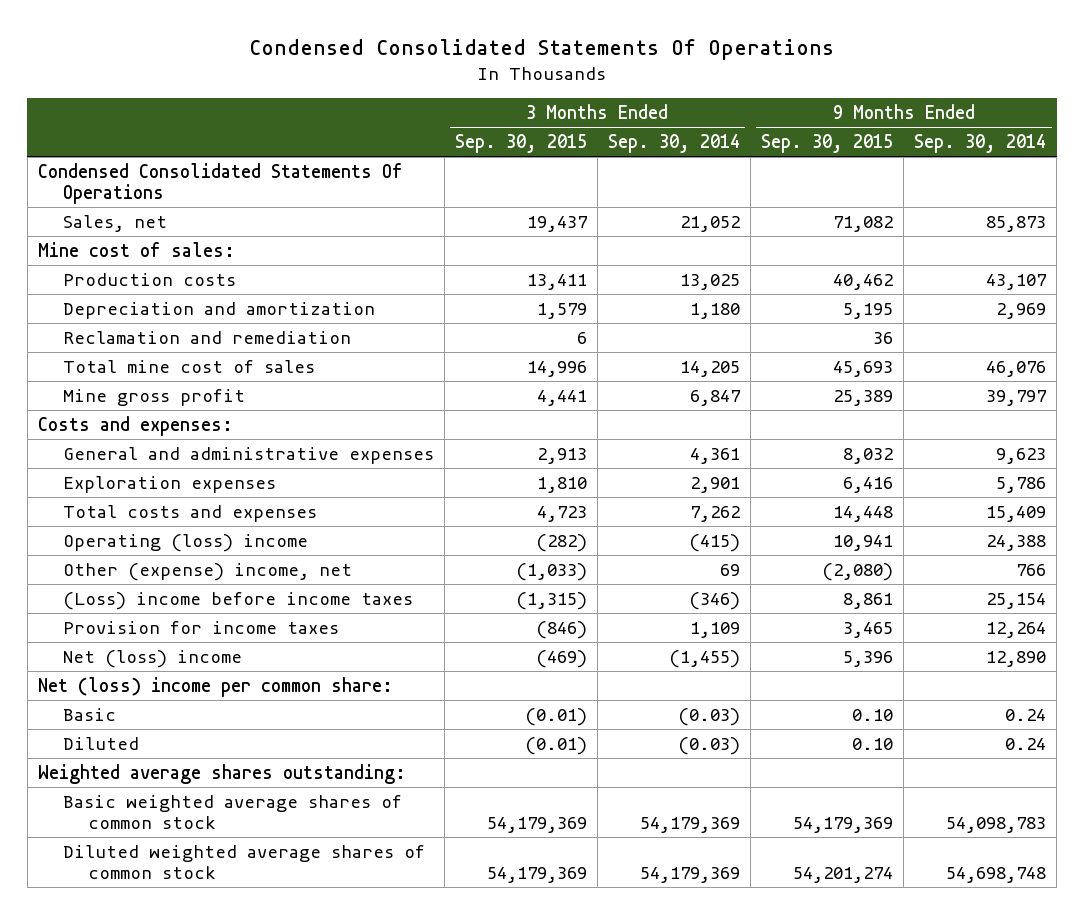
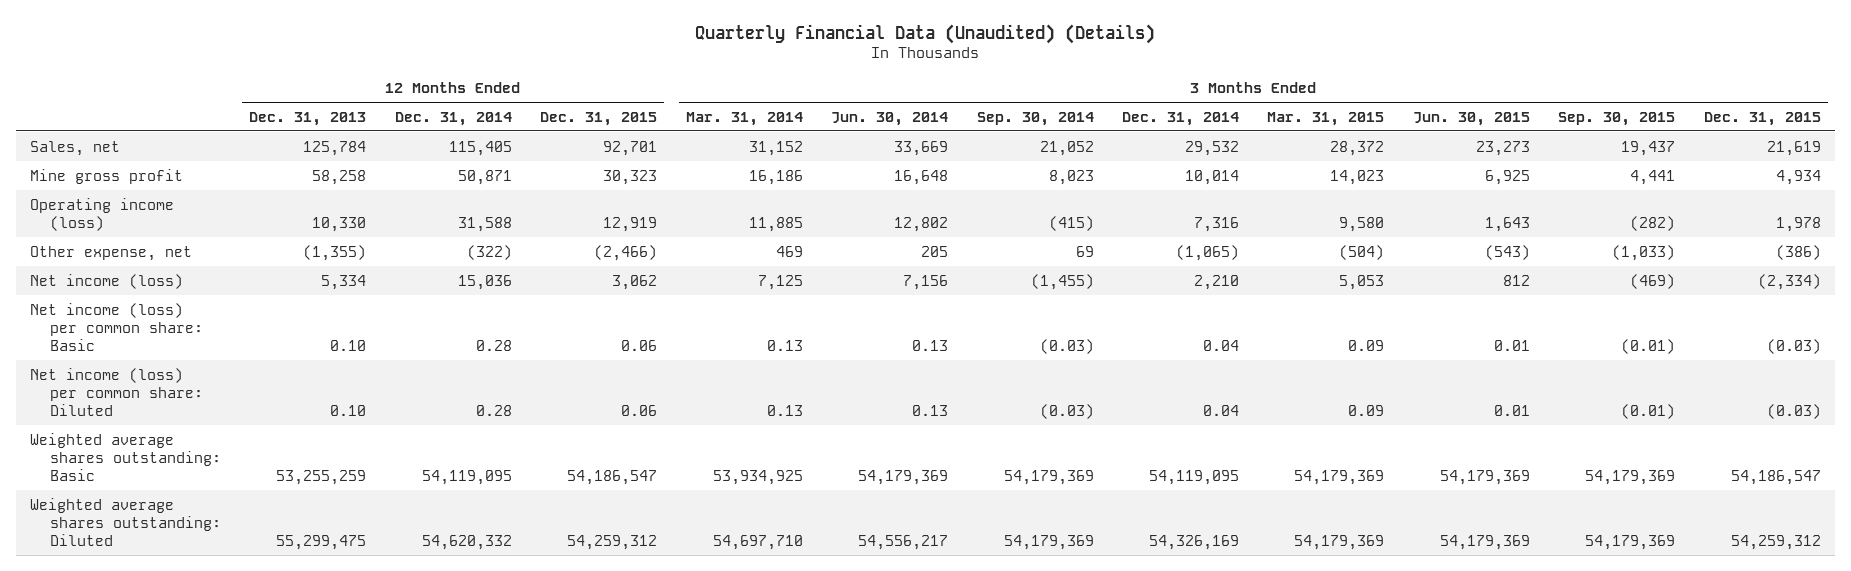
- Condensed Consolidated Statements Of Operations
+ Quarterly Financial Data (Unaudited) (Details)
- | 3 Months Ended Sep. 30, 2015 | 3 Months Ended Sep. 30, 2014 | 9 Months Ended Sep. 30, 2015 | 9 Months Ended Sep. 30, 2014
+ | 12 Months Ended Dec. 31, 2013 | 12 Months Ended Dec. 31, 2014 | 12 Months Ended Dec. 31, 2015 | 3 Months Ended Mar. 31, 2014 | 3 Months Ended Jun. 30, 2014 | 3 Months Ended Sep. 30, 2014 | 3 Months Ended Dec. 31, 2014 | 3 Months Ended Mar. 31, 2015 | 3 Months Ended Jun. 30, 2015 | 3 Months Ended Sep. 30, 2015 | 3 Months Ended Dec. 31, 2015
- Condensed Consolidated Statements Of Operations
- Mine cost of sales:
- Production costs | 13,411 | 13,025 | 40,462 | 43,107
- Depreciation and amortization | 1,579 | 1,180 | 5,195 | 2,969
- Reclamation and remediation | 6 | | 36 |
- Total mine cost of sales | 14,996 | 14,205 | 45,693 | 46,076
- Mine gross profit | 4,441 | 6,847 | 25,389 | 39,797
- Costs and expenses:
- General and administrative expenses | 2,913 | 4,361 | 8,032 | 9,623
- Exploration expenses | 1,810 | 2,901 | 6,416 | 5,786
- Total costs and expenses | 4,723 | 7,262 | 14,448 | 15,409
- Operating (loss) income | (282) | (415) | 10,941 | 24,388
- Other (expense) income, net | (1,033) | 69 | (2,080) | 766
- (Loss) income before income taxes | (1,315) | (346) | 8,861 | 25,154
- Provision for income taxes | (846) | 1,109 | 3,465 | 12,264
- Net (loss) income | (469) | (1,455) | 5,396 | 12,890
- Net (loss) income per common share:
- Basic | (0.01) | (0.03) | 0.10 | 0.24
- Diluted | (0.01) | (0.03) | 0.10 | 0.24
- Weighted average shares outstanding:
- Basic weighted average shares of common stock | 54,179,369 | 54,179,369 | 54,179,369 | 54,098,783
- Diluted weighted average shares of common stock | 54,179,369 | 54,179,369 | 54,201,274 | 54,698,748
+ Mine gross profit | 58,258 | 50,871 | 30,323 | 16,186 | 16,648 | 8,023 | 10,014 | 14,023 | 6,925 | 4,441 | 4,934
+ Operating income (loss) | 10,330 | 31,588 | 12,919 | 11,885 | 12,802 | (415) | 7,316 | 9,580 | 1,643 | (282) | 1,978
+ Other expense, net | (1,355) | (322) | (2,466) | 469 | 205 | 69 | (1,065) | (504) | (543) | (1,033) | (386)
+ Net income (loss) | 5,334 | 15,036 | 3,062 | 7,125 | 7,156 | (1,455) | 2,210 | 5,053 | 812 | (469) | (2,334)
+ Net income (loss) per common share: Basic | 0.10 | 0.28 | 0.06 | 0.13 | 0.13 | (0.03) | 0.04 | 0.09 | 0.01 | (0.01) | (0.03)
+ Net income (loss) per common share: Diluted | 0.10 | 0.28 | 0.06 | 0.13 | 0.13 | (0.03) | 0.04 | 0.09 | 0.01 | (0.01) | (0.03)
+ Weighted average shares outstanding: Basic | 53,255,259 | 54,119,095 | 54,186,547 | 53,934,925 | 54,179,369 | 54,179,369 | 54,119,095 | 54,179,369 | 54,179,369 | 54,179,369 | 54,186,547
+ Weighted average shares outstanding: Diluted | 55,299,475 | 54,620,332 | 54,259,312 | 54,697,710 | 54,556,217 | 54,179,369 | 54,326,169 | 54,179,369 | 54,179,369 | 54,179,369 | 54,259,312

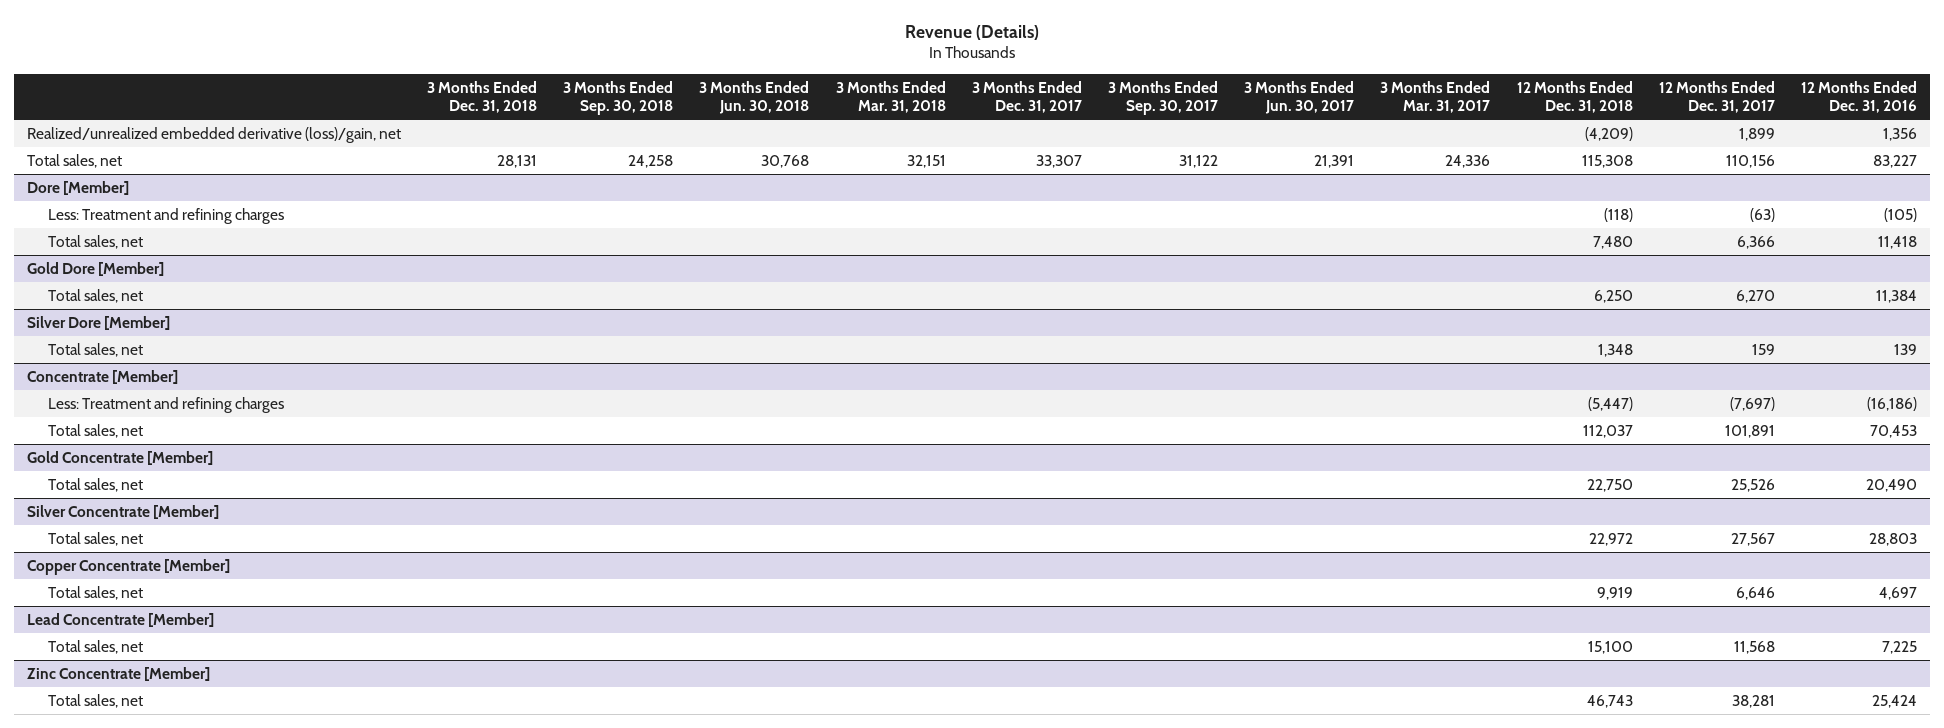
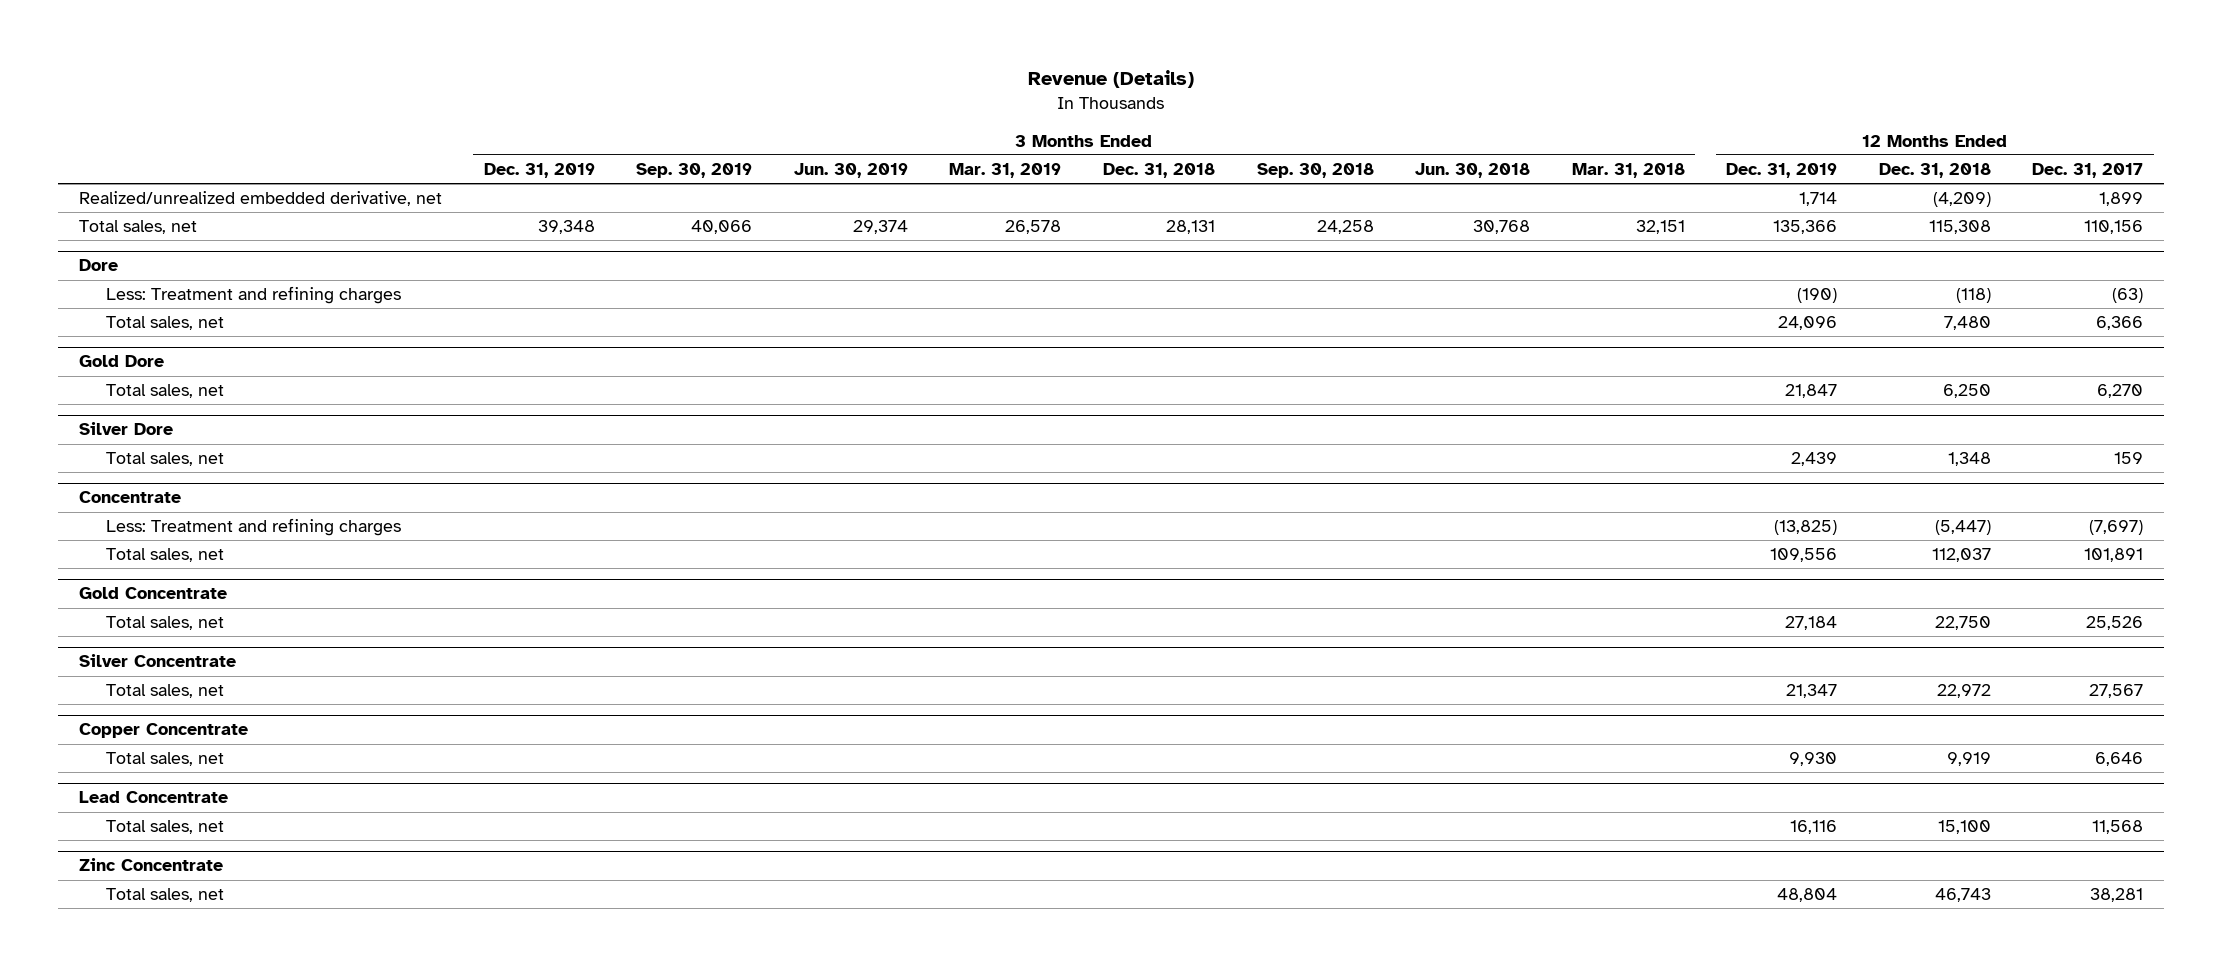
- | 3 Months Ended Dec. 31, 2018 | 3 Months Ended Sep. 30, 2018 | 3 Months Ended Jun. 30, 2018 | 3 Months Ended Mar. 31, 2018 | 3 Months Ended Dec. 31, 2017 | 3 Months Ended Sep. 30, 2017 | 3 Months Ended Jun. 30, 2017 | 3 Months Ended Mar. 31, 2017 | 12 Months Ended Dec. 31, 2018 | 12 Months Ended Dec. 31, 2017 | 12 Months Ended Dec. 31, 2016
+ | 3 Months Ended Dec. 31, 2019 | 3 Months Ended Sep. 30, 2019 | 3 Months Ended Jun. 30, 2019 | 3 Months Ended Mar. 31, 2019 | 3 Months Ended Dec. 31, 2018 | 3 Months Ended Sep. 30, 2018 | 3 Months Ended Jun. 30, 2018 | 3 Months Ended Mar. 31, 2018 | 12 Months Ended Dec. 31, 2019 | 12 Months Ended Dec. 31, 2018 | 12 Months Ended Dec. 31, 2017
- Realized/unrealized embedded derivative (loss)/gain, net | | | | | | | | | (4,209) | 1,899 | 1,356
+ Realized/unrealized embedded derivative, net | | | | | | | | | 1,714 | (4,209) | 1,899
- Dore [Member]
+ Dore
- Gold Dore [Member]
+ Gold Dore
- Silver Dore [Member]
+ Silver Dore
- Concentrate [Member]
+ Concentrate
- Gold Concentrate [Member]
+ Gold Concentrate
- Silver Concentrate [Member]
+ Silver Concentrate
- Copper Concentrate [Member]
+ Copper Concentrate
- Lead Concentrate [Member]
+ Lead Concentrate
- Zinc Concentrate [Member]
+ Zinc Concentrate

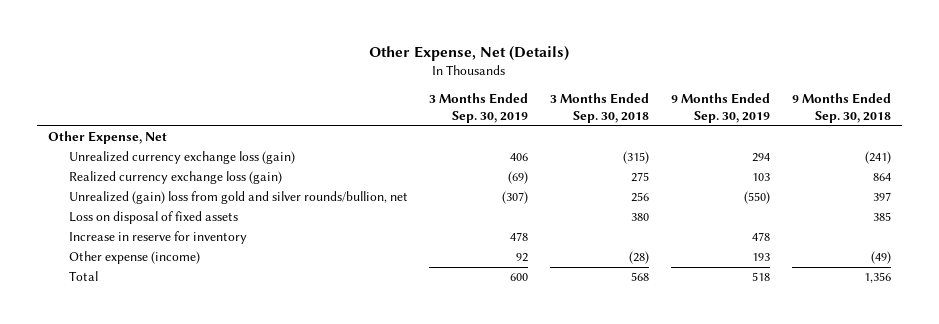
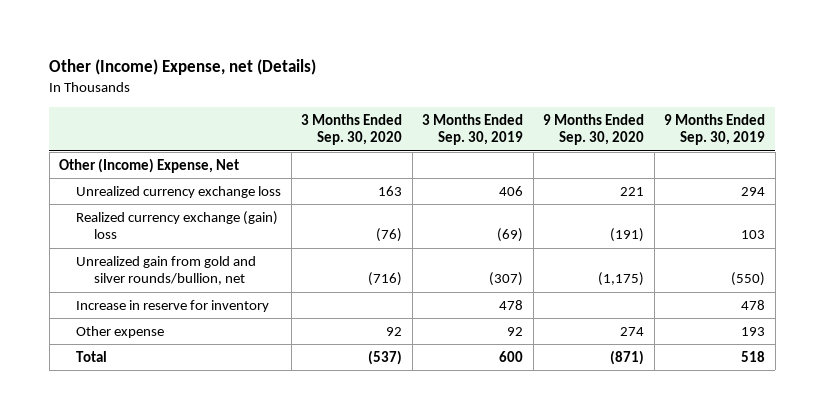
- Other Expense, Net (Details)
+ Other (Income) Expense, net (Details)
- | 3 Months Ended Sep. 30, 2019 | 3 Months Ended Sep. 30, 2018 | 9 Months Ended Sep. 30, 2019 | 9 Months Ended Sep. 30, 2018
+ | 3 Months Ended Sep. 30, 2020 | 3 Months Ended Sep. 30, 2019 | 9 Months Ended Sep. 30, 2020 | 9 Months Ended Sep. 30, 2019
- Other Expense, Net
- Unrealized currency exchange loss (gain) | 406 | (315) | 294 | (241)
- Realized currency exchange loss (gain) | (69) | 275 | 103 | 864
- Unrealized (gain) loss from gold and silver rounds/bullion, net | (307) | 256 | (550) | 397
- Loss on disposal of fixed assets | | 380 | | 385
+ Other (Income) Expense, Net
+ Unrealized currency exchange loss | 163 | 406 | 221 | 294
+ Realized currency exchange (gain) loss | (76) | (69) | (191) | 103
+ Unrealized gain from gold and silver rounds/bullion, net | (716) | (307) | (1,175) | (550)
- Other expense (income) | 92 | (28) | 193 | (49)
+ Other expense | 92 | 92 | 274 | 193

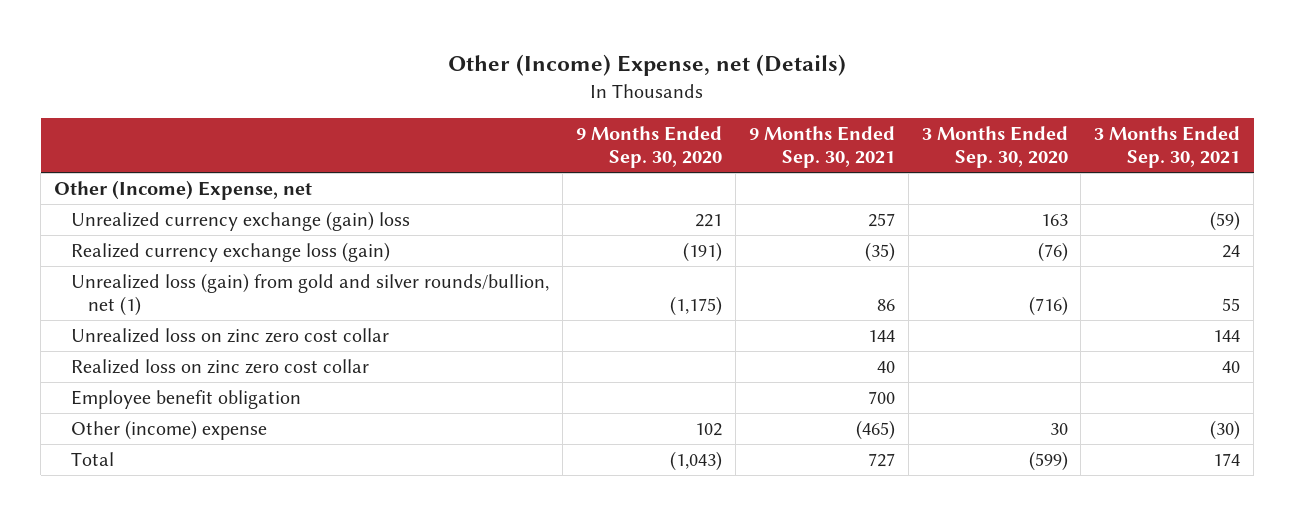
- | 3 Months Ended Sep. 30, 2020 | 3 Months Ended Sep. 30, 2019 | 9 Months Ended Sep. 30, 2020 | 9 Months Ended Sep. 30, 2019
+ | 9 Months Ended Sep. 30, 2020 | 9 Months Ended Sep. 30, 2021 | 3 Months Ended Sep. 30, 2020 | 3 Months Ended Sep. 30, 2021
- Other (Income) Expense, Net
- Unrealized currency exchange loss | 163 | 406 | 221 | 294
- Realized currency exchange (gain) loss | (76) | (69) | (191) | 103
- Unrealized gain from gold and silver rounds/bullion, net | (716) | (307) | (1,175) | (550)
- Increase in reserve for inventory | | 478 | | 478
- Other expense | 92 | 92 | 274 | 193
- Total | (537) | 600 | (871) | 518
+ Other (Income) Expense, net
+ Unrealized currency exchange (gain) loss | 221 | 257 | 163 | (59)
+ Realized currency exchange loss (gain) | (191) | (35) | (76) | 24
+ Unrealized loss (gain) from gold and silver rounds/bullion, net (1) | (1,175) | 86 | (716) | 55
+ Unrealized loss on zinc zero cost collar | | 144 | | 144
+ Realized loss on zinc zero cost collar | | 40 | | 40
+ Employee benefit obligation | | 700 | |
+ Other (income) expense | 102 | (465) | 30 | (30)
+ Total | (1,043) | 727 | (599) | 174

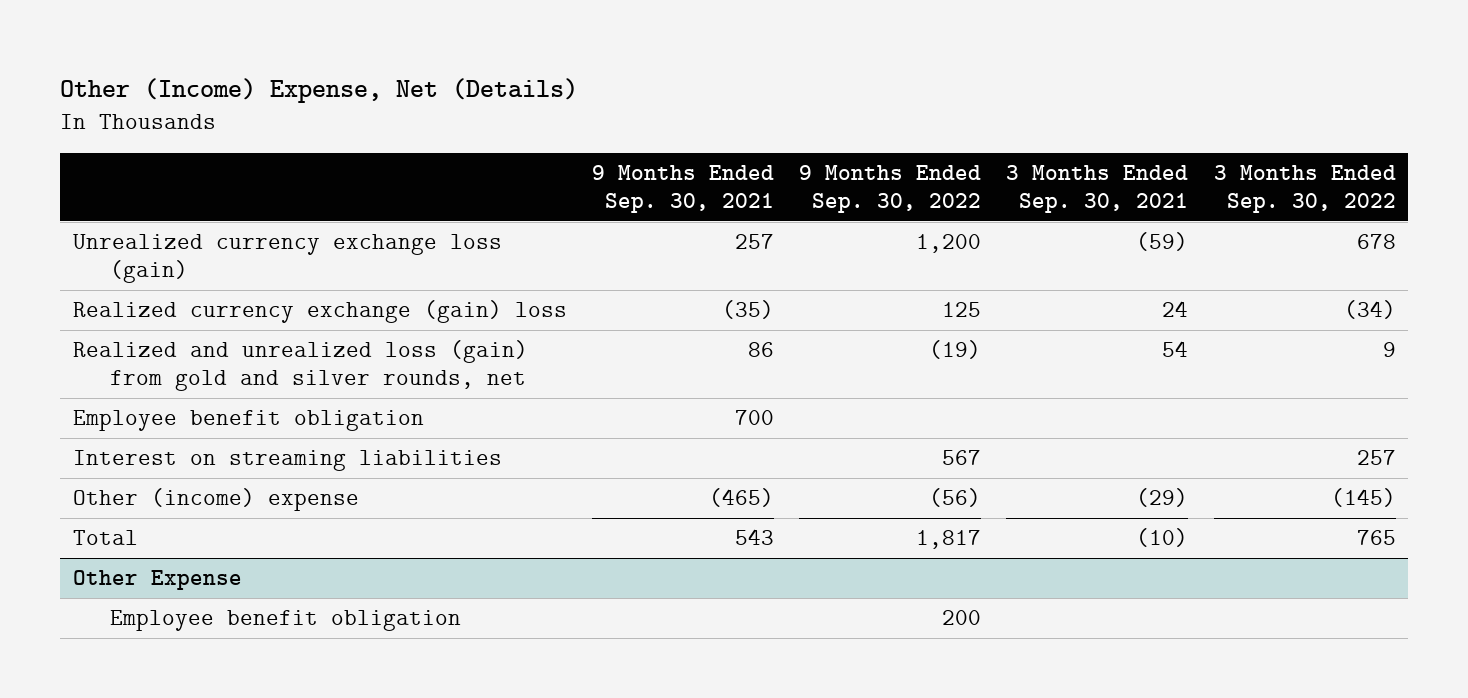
- Other (Income) Expense, net (Details)
+ Other (Income) Expense, Net (Details)
- | 9 Months Ended Sep. 30, 2020 | 9 Months Ended Sep. 30, 2021 | 3 Months Ended Sep. 30, 2020 | 3 Months Ended Sep. 30, 2021
+ | 9 Months Ended Sep. 30, 2021 | 9 Months Ended Sep. 30, 2022 | 3 Months Ended Sep. 30, 2021 | 3 Months Ended Sep. 30, 2022
- Other (Income) Expense, net
- Unrealized currency exchange (gain) loss | 221 | 257 | 163 | (59)
- Realized currency exchange loss (gain) | (191) | (35) | (76) | 24
- Unrealized loss (gain) from gold and silver rounds/bullion, net (1) | (1,175) | 86 | (716) | 55
- Unrealized loss on zinc zero cost collar | | 144 | | 144
- Realized loss on zinc zero cost collar | | 40 | | 40
+ Unrealized currency exchange loss (gain) | 257 | 1,200 | (59) | 678
+ Realized currency exchange (gain) loss | (35) | 125 | 24 | (34)
+ Realized and unrealized loss (gain) from gold and silver rounds, net | 86 | (19) | 54 | 9
- Other (income) expense | 102 | (465) | 30 | (30)
- Total | (1,043) | 727 | (599) | 174
+ Interest on streaming liabilities | | 567 | | 257
+ Other (income) expense | (465) | (56) | (29) | (145)
+ Total | 543 | 1,817 | (10) | 765
+ Other Expense
+ Employee benefit obligation | | 200 | |

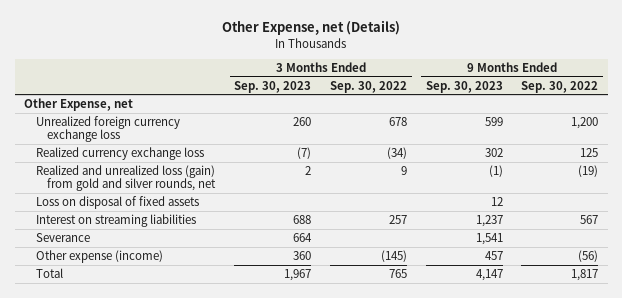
- Other (Income) Expense, Net (Details)
+ Other Expense, net (Details)
- | 9 Months Ended Sep. 30, 2021 | 9 Months Ended Sep. 30, 2022 | 3 Months Ended Sep. 30, 2021 | 3 Months Ended Sep. 30, 2022
+ | 3 Months Ended Sep. 30, 2023 | 3 Months Ended Sep. 30, 2022 | 9 Months Ended Sep. 30, 2023 | 9 Months Ended Sep. 30, 2022
- Unrealized currency exchange loss (gain) | 257 | 1,200 | (59) | 678
- Realized currency exchange (gain) loss | (35) | 125 | 24 | (34)
+ Other Expense, net
+ Unrealized foreign currency exchange loss | 260 | 678 | 599 | 1,200
+ Realized currency exchange loss | (7) | (34) | 302 | 125
- Employee benefit obligation | 700 | | |
+ Loss on disposal of fixed assets | | | 12 |
- Other (income) expense | (465) | (56) | (29) | (145)
+ Severance | 664 | | 1,541 |
+ Other expense (income) | 360 | (145) | 457 | (56)
- Other Expense
- Employee benefit obligation | | 200 | |

